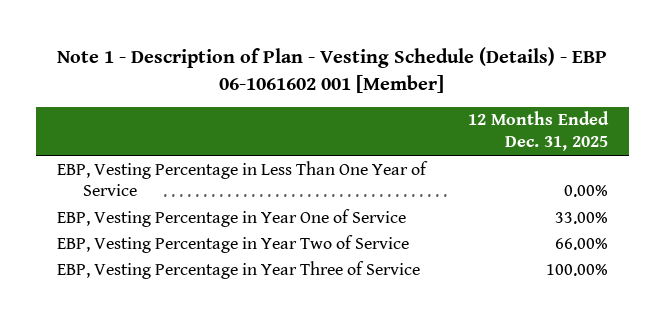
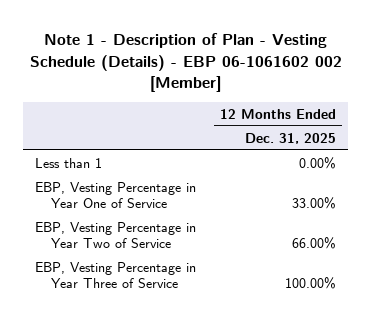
- Note 1 - Description of Plan - Vesting Schedule (Details) - EBP 06-1061602 001 [Member]
+ Note 1 - Description of Plan - Vesting Schedule (Details) - EBP 06-1061602 002 [Member]
- EBP, Vesting Percentage in Less Than One Year of Service | 0.00%
+ Less than 1 | 0.00%

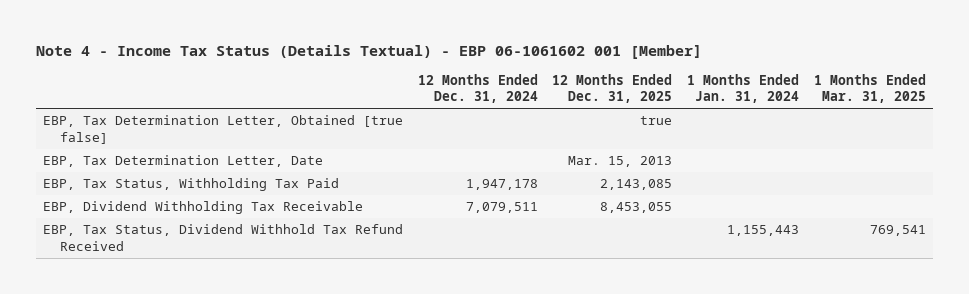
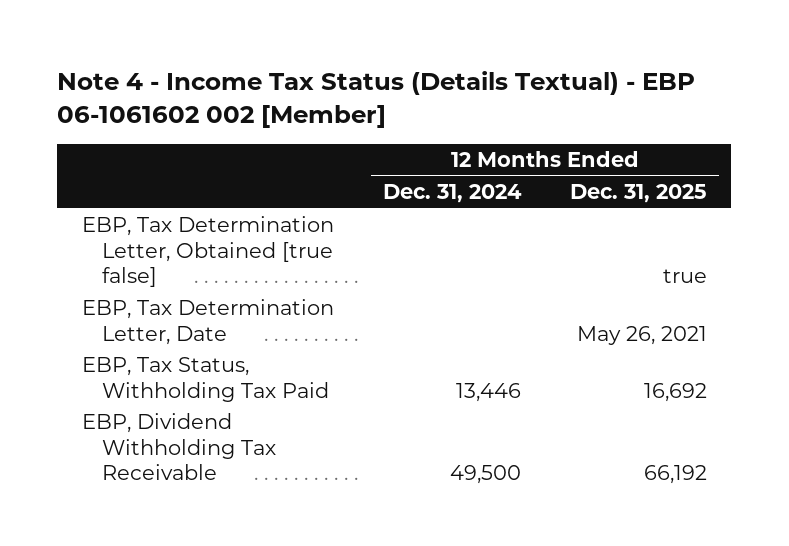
- Note 4 - Income Tax Status (Details Textual) - EBP 06-1061602 001 [Member]
+ Note 4 - Income Tax Status (Details Textual) - EBP 06-1061602 002 [Member]
- | 12 Months Ended Dec. 31, 2024 | 12 Months Ended Dec. 31, 2025 | 1 Months Ended Jan. 31, 2024 | 1 Months Ended Mar. 31, 2025
+ | 12 Months Ended Dec. 31, 2024 | 12 Months Ended Dec. 31, 2025
- EBP, Tax Determination Letter, Date | | Mar. 15, 2013 | |
- EBP, Tax Status, Withholding Tax Paid | 1,947,178 | 2,143,085 | |
- EBP, Dividend Withholding Tax Receivable | 7,079,511 | 8,453,055 | |
- EBP, Tax Status, Dividend Withhold Tax Refund Received | | | 1,155,443 | 769,541
+ EBP, Tax Determination Letter, Date | | May 26, 2021
+ EBP, Tax Status, Withholding Tax Paid | 13,446 | 16,692
+ EBP, Dividend Withholding Tax Receivable | 49,500 | 66,192

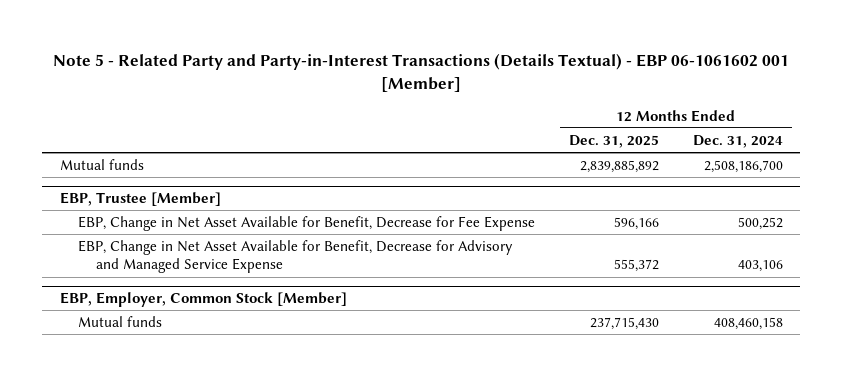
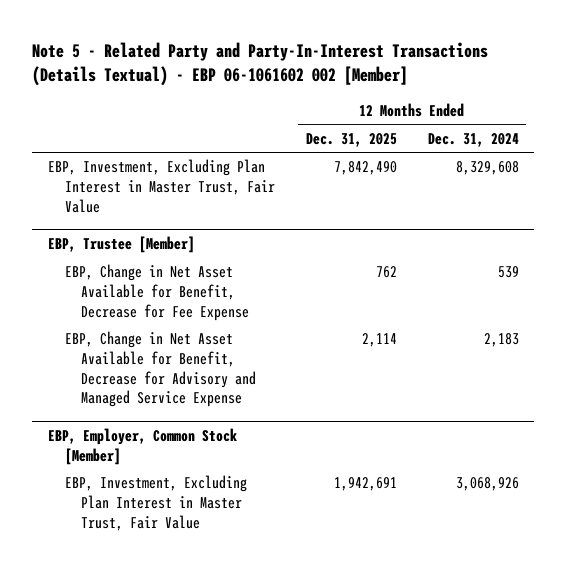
- Note 5 - Related Party and Party-in-Interest Transactions (Details Textual) - EBP 06-1061602 001 [Member]
+ Note 5 - Related Party and Party-In-Interest Transactions (Details Textual) - EBP 06-1061602 002 [Member]
- Mutual funds | 2,839,885,892 | 2,508,186,700
+ EBP, Investment, Excluding Plan Interest in Master Trust, Fair Value | 7,842,490 | 8,329,608
@ EBP, Trustee [Member]
- EBP, Change in Net Asset Available for Benefit, Decrease for Fee Expense | 596,166 | 500,252
- EBP, Change in Net Asset Available for Benefit, Decrease for Advisory and Managed Service Expense | 555,372 | 403,106
+ EBP, Change in Net Asset Available for Benefit, Decrease for Fee Expense | 762 | 539
+ EBP, Change in Net Asset Available for Benefit, Decrease for Advisory and Managed Service Expense | 2,114 | 2,183
@ EBP, Employer, Common Stock [Member]
- Mutual funds | 237,715,430 | 408,460,158
+ EBP, Investment, Excluding Plan Interest in Master Trust, Fair Value | 1,942,691 | 3,068,926

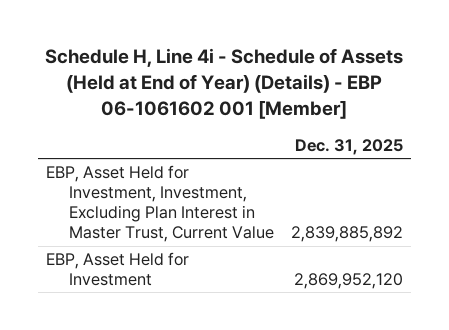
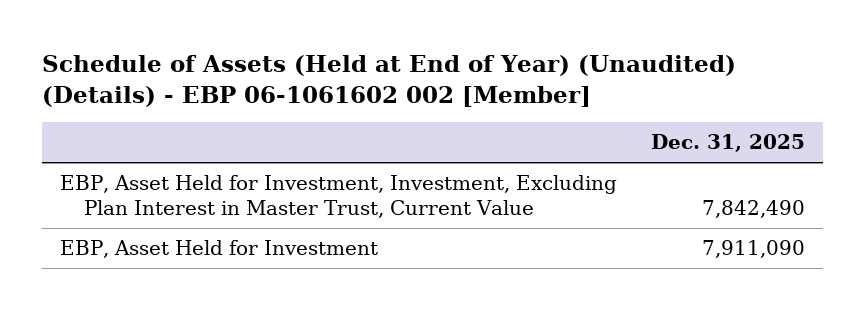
- Schedule H, Line 4i - Schedule of Assets (Held at End of Year) (Details) - EBP 06-1061602 001 [Member]
+ Schedule of Assets (Held at End of Year) (Unaudited) (Details) - EBP 06-1061602 002 [Member]
- EBP, Asset Held for Investment, Investment, Excluding Plan Interest in Master Trust, Current Value | 2,839,885,892
- EBP, Asset Held for Investment | 2,869,952,120
+ EBP, Asset Held for Investment, Investment, Excluding Plan Interest in Master Trust, Current Value | 7,842,490
+ EBP, Asset Held for Investment | 7,911,090

